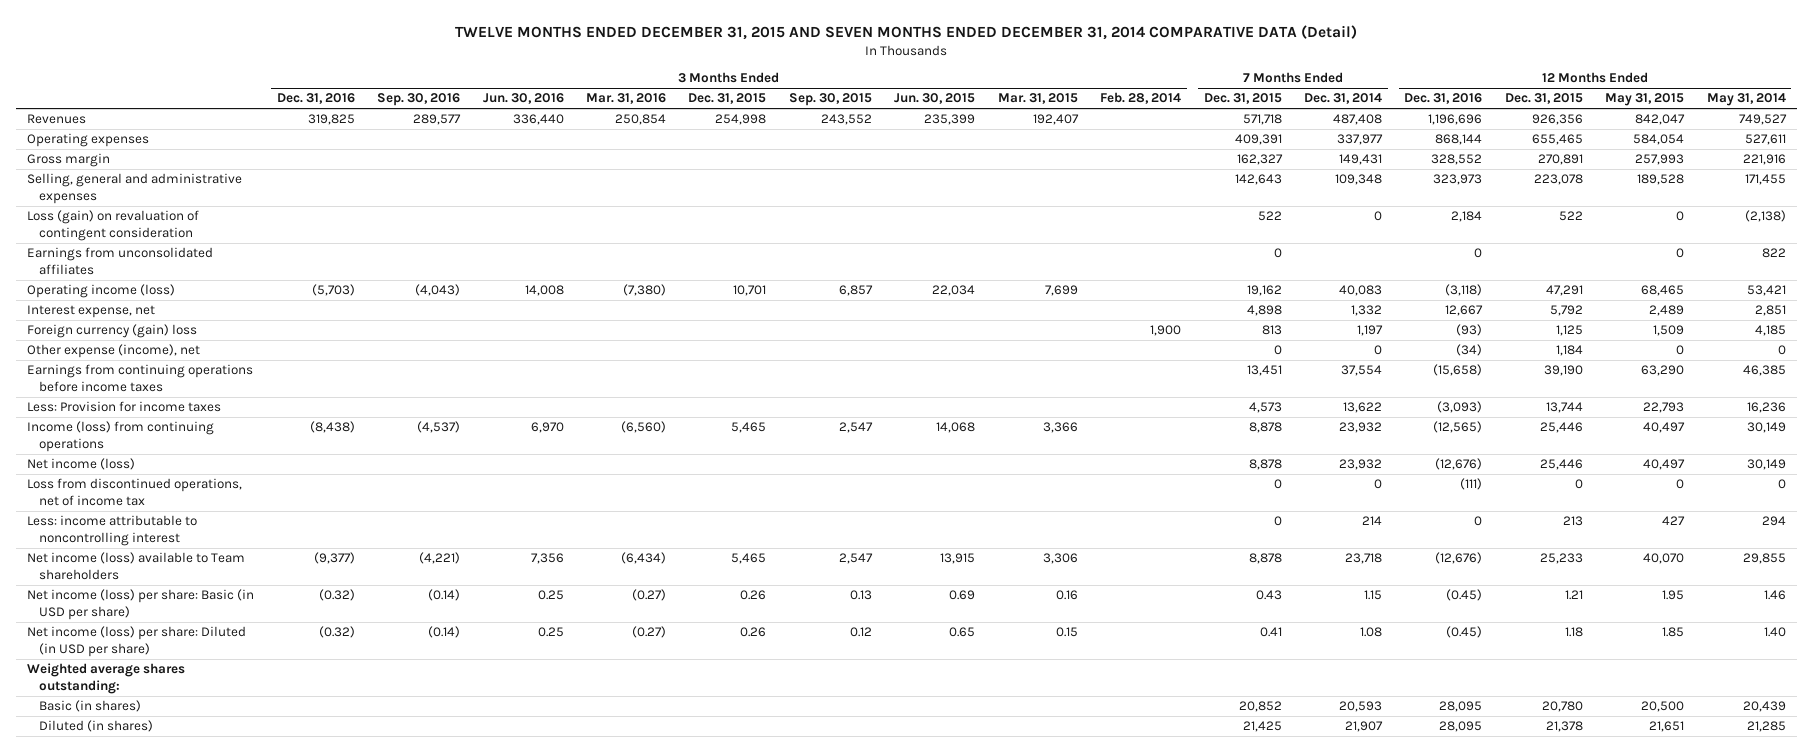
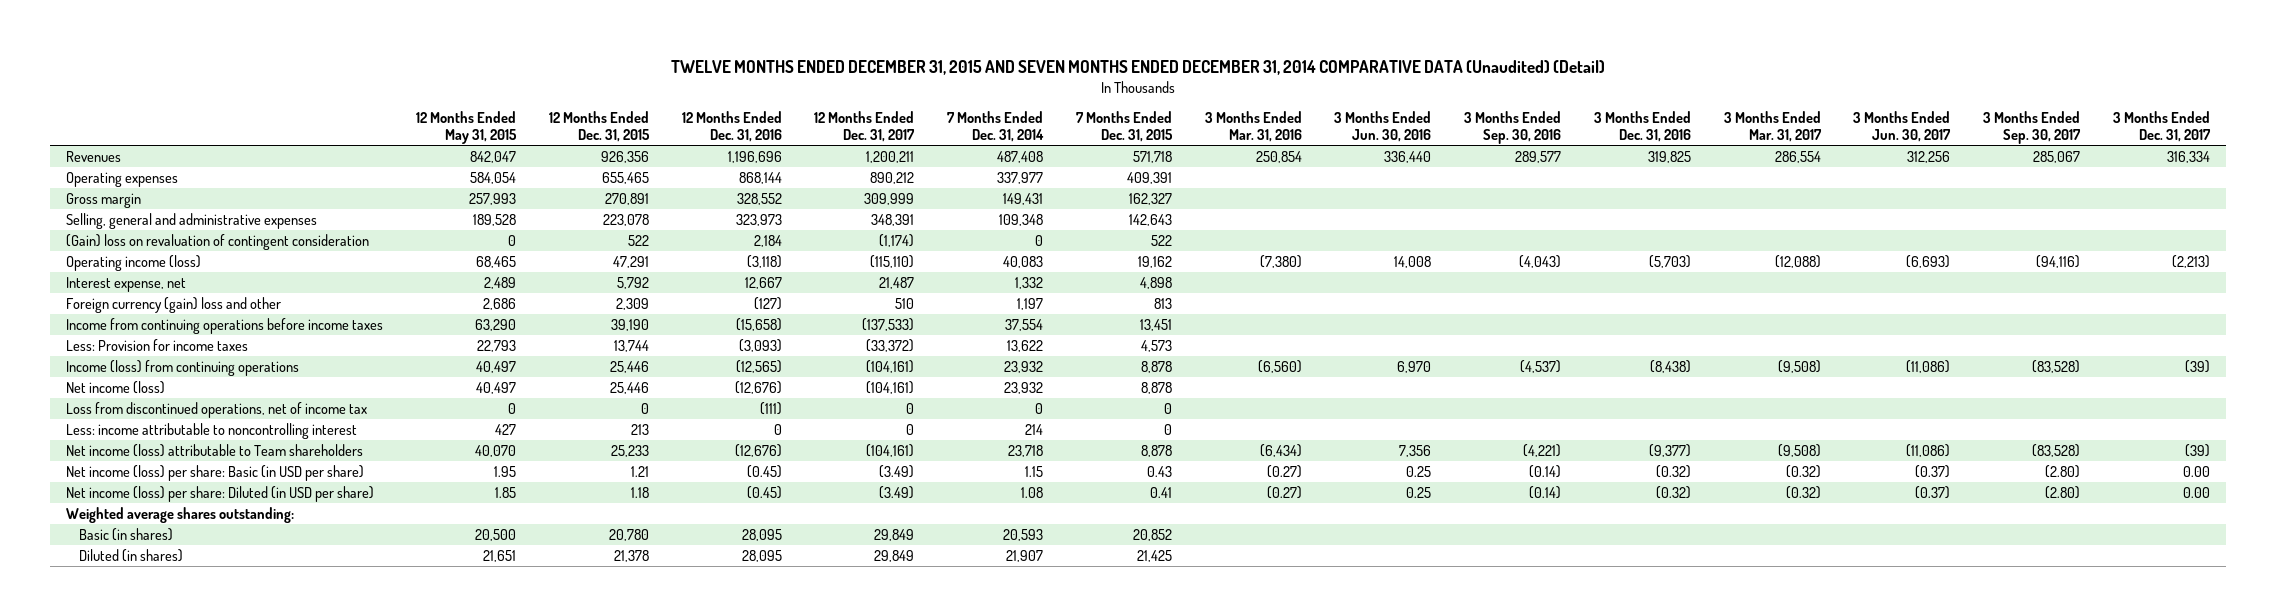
- TWELVE MONTHS ENDED DECEMBER 31, 2015 AND SEVEN MONTHS ENDED DECEMBER 31, 2014 COMPARATIVE DATA (Detail)
+ TWELVE MONTHS ENDED DECEMBER 31, 2015 AND SEVEN MONTHS ENDED DECEMBER 31, 2014 COMPARATIVE DATA (Unaudited) (Detail)
- | 3 Months Ended Dec. 31, 2016 | 3 Months Ended Sep. 30, 2016 | 3 Months Ended Jun. 30, 2016 | 3 Months Ended Mar. 31, 2016 | 3 Months Ended Dec. 31, 2015 | 3 Months Ended Sep. 30, 2015 | 3 Months Ended Jun. 30, 2015 | 3 Months Ended Mar. 31, 2015 | 3 Months Ended Feb. 28, 2014 | 7 Months Ended Dec. 31, 2015 | 7 Months Ended Dec. 31, 2014 | 12 Months Ended Dec. 31, 2016 | 12 Months Ended Dec. 31, 2015 | 12 Months Ended May 31, 2015 | 12 Months Ended May 31, 2014
+ | 12 Months Ended May 31, 2015 | 12 Months Ended Dec. 31, 2015 | 12 Months Ended Dec. 31, 2016 | 12 Months Ended Dec. 31, 2017 | 7 Months Ended Dec. 31, 2014 | 7 Months Ended Dec. 31, 2015 | 3 Months Ended Mar. 31, 2016 | 3 Months Ended Jun. 30, 2016 | 3 Months Ended Sep. 30, 2016 | 3 Months Ended Dec. 31, 2016 | 3 Months Ended Mar. 31, 2017 | 3 Months Ended Jun. 30, 2017 | 3 Months Ended Sep. 30, 2017 | 3 Months Ended Dec. 31, 2017
- Loss (gain) on revaluation of contingent consideration | | | | | | | | | | 522 | 0 | 2,184 | 522 | 0 | (2,138)
- Earnings from unconsolidated affiliates | | | | | | | | | | 0 | | 0 | | 0 | 822
+ (Gain) loss on revaluation of contingent consideration | 0 | 522 | 2,184 | (1,174) | 0 | 522 | | | | | | | |
- Foreign currency (gain) loss | | | | | | | | | 1,900 | 813 | 1,197 | (93) | 1,125 | 1,509 | 4,185
- Other expense (income), net | | | | | | | | | | 0 | 0 | (34) | 1,184 | 0 | 0
- Earnings from continuing operations before income taxes | | | | | | | | | | 13,451 | 37,554 | (15,658) | 39,190 | 63,290 | 46,385
+ Foreign currency (gain) loss and other | 2,686 | 2,309 | (127) | 510 | 1,197 | 813 | | | | | | | |
+ Income from continuing operations before income taxes | 63,290 | 39,190 | (15,658) | (137,533) | 37,554 | 13,451 | | | | | | | |
- Net income (loss) available to Team shareholders | (9,377) | (4,221) | 7,356 | (6,434) | 5,465 | 2,547 | 13,915 | 3,306 | | 8,878 | 23,718 | (12,676) | 25,233 | 40,070 | 29,855
+ Net income (loss) attributable to Team shareholders | 40,070 | 25,233 | (12,676) | (104,161) | 23,718 | 8,878 | (6,434) | 7,356 | (4,221) | (9,377) | (9,508) | (11,086) | (83,528) | (39)

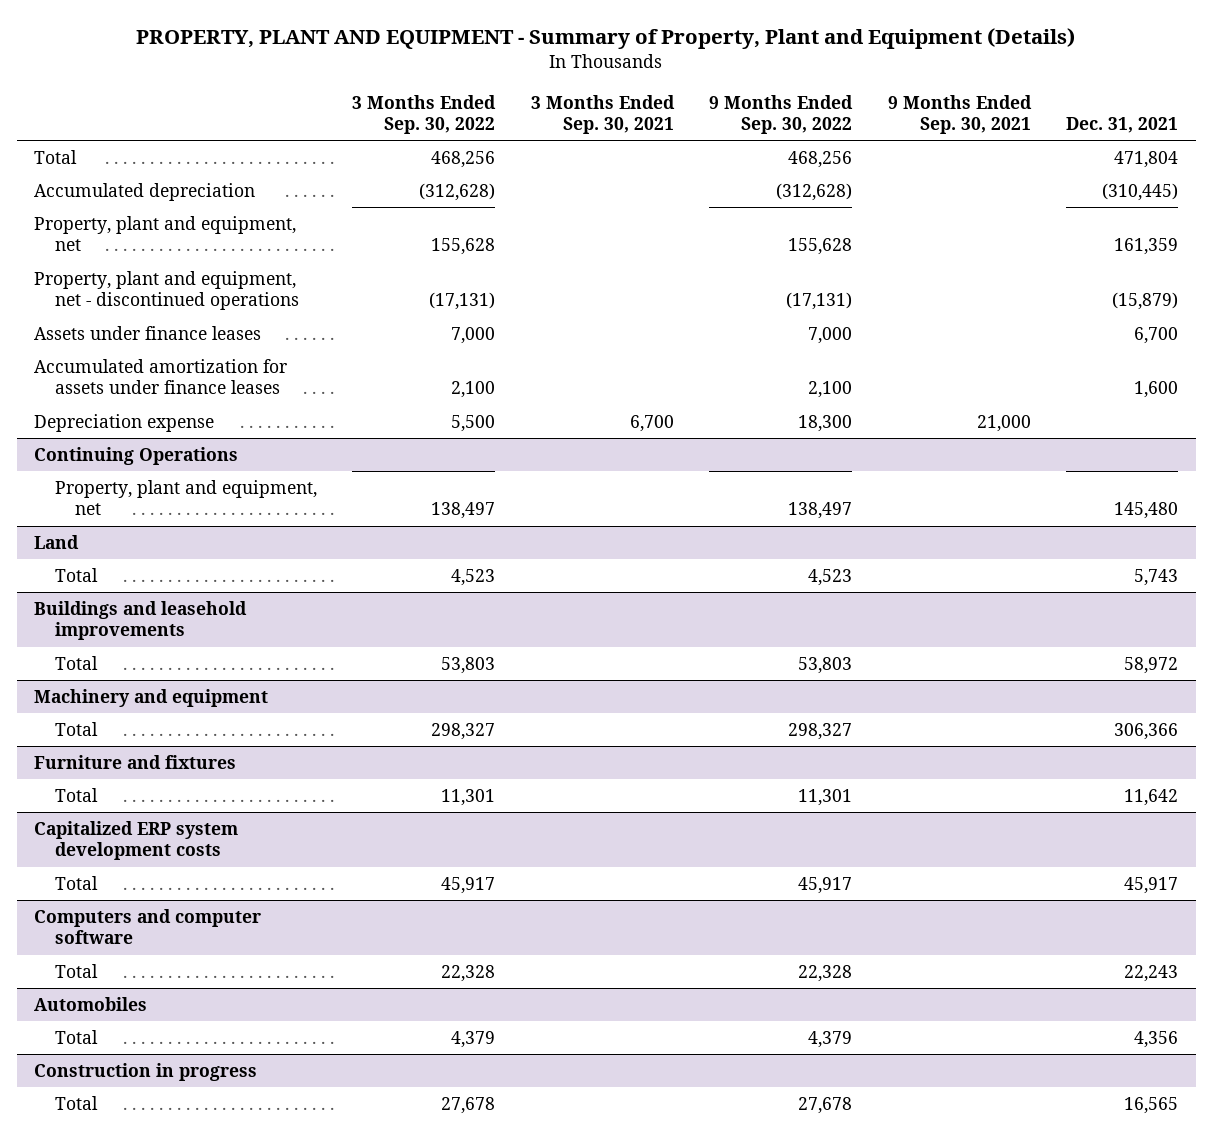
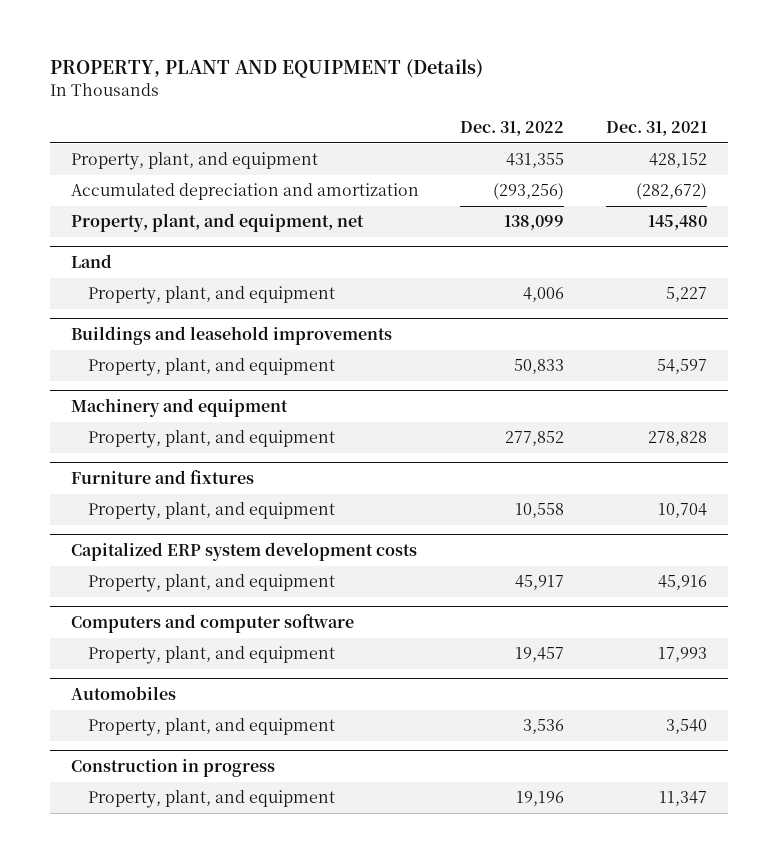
- PROPERTY, PLANT AND EQUIPMENT - Summary of Property, Plant and Equipment (Details)
+ PROPERTY, PLANT AND EQUIPMENT (Details)
- | 3 Months Ended Sep. 30, 2022 | 3 Months Ended Sep. 30, 2021 | 9 Months Ended Sep. 30, 2022 | 9 Months Ended Sep. 30, 2021 | Dec. 31, 2021
+ | Dec. 31, 2022 | Dec. 31, 2021
- Total | 468,256 | | 468,256 | | 471,804
- Accumulated depreciation | (312,628) | | (312,628) | | (310,445)
- Property, plant and equipment, net | 155,628 | | 155,628 | | 161,359
- Property, plant and equipment, net - discontinued operations | (17,131) | | (17,131) | | (15,879)
- Assets under finance leases | 7,000 | | 7,000 | | 6,700
- Accumulated amortization for assets under finance leases | 2,100 | | 2,100 | | 1,600
- Depreciation expense | 5,500 | 6,700 | 18,300 | 21,000 |
- Continuing Operations
- Property, plant and equipment, net | 138,497 | | 138,497 | | 145,480
+ Property, plant, and equipment | 431,355 | 428,152
+ Accumulated depreciation and amortization | (293,256) | (282,672)
+ Property, plant, and equipment, net | 138,099 | 145,480
@ Land
- Total | 4,523 | | 4,523 | | 5,743
+ Property, plant, and equipment | 4,006 | 5,227
@ Buildings and leasehold improvements
- Total | 53,803 | | 53,803 | | 58,972
+ Property, plant, and equipment | 50,833 | 54,597
@ Machinery and equipment
- Total | 298,327 | | 298,327 | | 306,366
+ Property, plant, and equipment | 277,852 | 278,828
@ Furniture and fixtures
- Total | 11,301 | | 11,301 | | 11,642
+ Property, plant, and equipment | 10,558 | 10,704
@ Capitalized ERP system development costs
- Total | 45,917 | | 45,917 | | 45,917
+ Property, plant, and equipment | 45,917 | 45,916
@ Computers and computer software
- Total | 22,328 | | 22,328 | | 22,243
+ Property, plant, and equipment | 19,457 | 17,993
@ Automobiles
- Total | 4,379 | | 4,379 | | 4,356
+ Property, plant, and equipment | 3,536 | 3,540
@ Construction in progress
- Total | 27,678 | | 27,678 | | 16,565
+ Property, plant, and equipment | 19,196 | 11,347

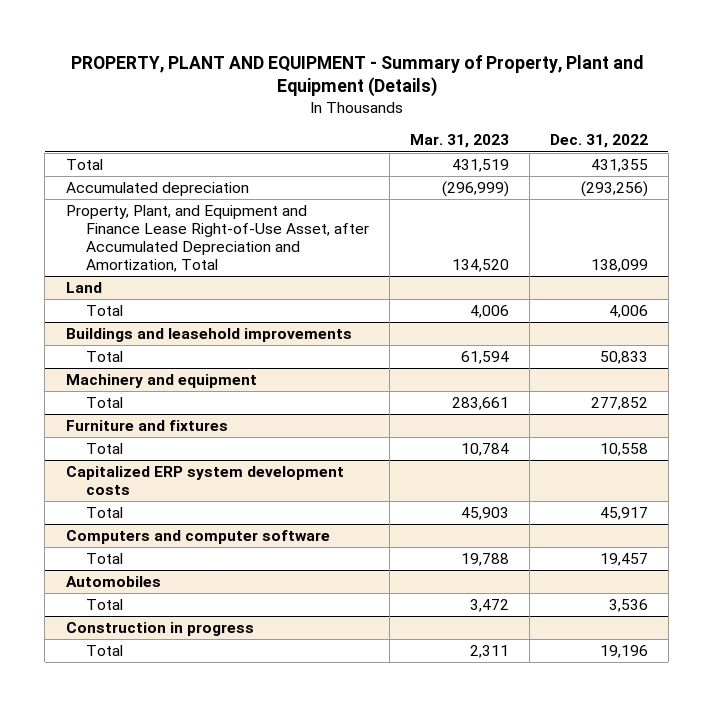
- PROPERTY, PLANT AND EQUIPMENT (Details)
+ PROPERTY, PLANT AND EQUIPMENT - Summary of Property, Plant and Equipment (Details)
- | Dec. 31, 2022 | Dec. 31, 2021
+ | Mar. 31, 2023 | Dec. 31, 2022
- Property, plant, and equipment | 431,355 | 428,152
- Accumulated depreciation and amortization | (293,256) | (282,672)
- Property, plant, and equipment, net | 138,099 | 145,480
+ Total | 431,519 | 431,355
+ Accumulated depreciation | (296,999) | (293,256)
+ Property, Plant, and Equipment and Finance Lease Right-of-Use Asset, after Accumulated Depreciation and Amortization, Total | 134,520 | 138,099
@ Land
- Property, plant, and equipment | 4,006 | 5,227
+ Total | 4,006 | 4,006
@ Buildings and leasehold improvements
- Property, plant, and equipment | 50,833 | 54,597
+ Total | 61,594 | 50,833
@ Machinery and equipment
- Property, plant, and equipment | 277,852 | 278,828
+ Total | 283,661 | 277,852
@ Furniture and fixtures
- Property, plant, and equipment | 10,558 | 10,704
+ Total | 10,784 | 10,558
@ Capitalized ERP system development costs
- Property, plant, and equipment | 45,917 | 45,916
+ Total | 45,903 | 45,917
@ Computers and computer software
- Property, plant, and equipment | 19,457 | 17,993
+ Total | 19,788 | 19,457
@ Automobiles
- Property, plant, and equipment | 3,536 | 3,540
+ Total | 3,472 | 3,536
@ Construction in progress
- Property, plant, and equipment | 19,196 | 11,347
+ Total | 2,311 | 19,196

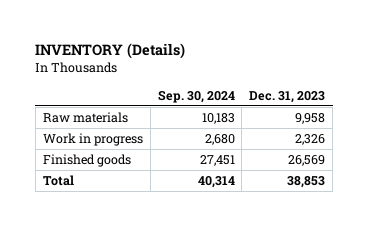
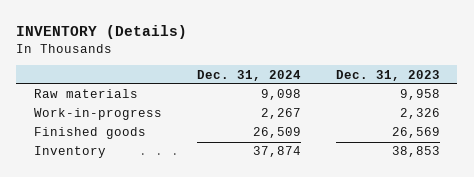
- | Sep. 30, 2024 | Dec. 31, 2023
+ | Dec. 31, 2024 | Dec. 31, 2023
- Work in progress | 2,680 | 2,326
+ Work-in-progress | 2,267 | 2,326
- Total | 40,314 | 38,853
+ Inventory | 37,874 | 38,853

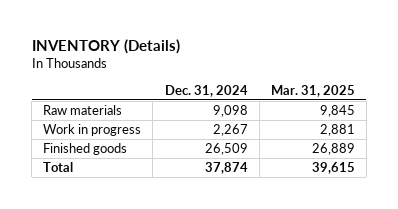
- | Dec. 31, 2024 | Dec. 31, 2023
+ | Dec. 31, 2024 | Mar. 31, 2025
- Work-in-progress | 2,267 | 2,326
+ Work in progress | 2,267 | 2,881
- Inventory | 37,874 | 38,853
+ Total | 37,874 | 39,615

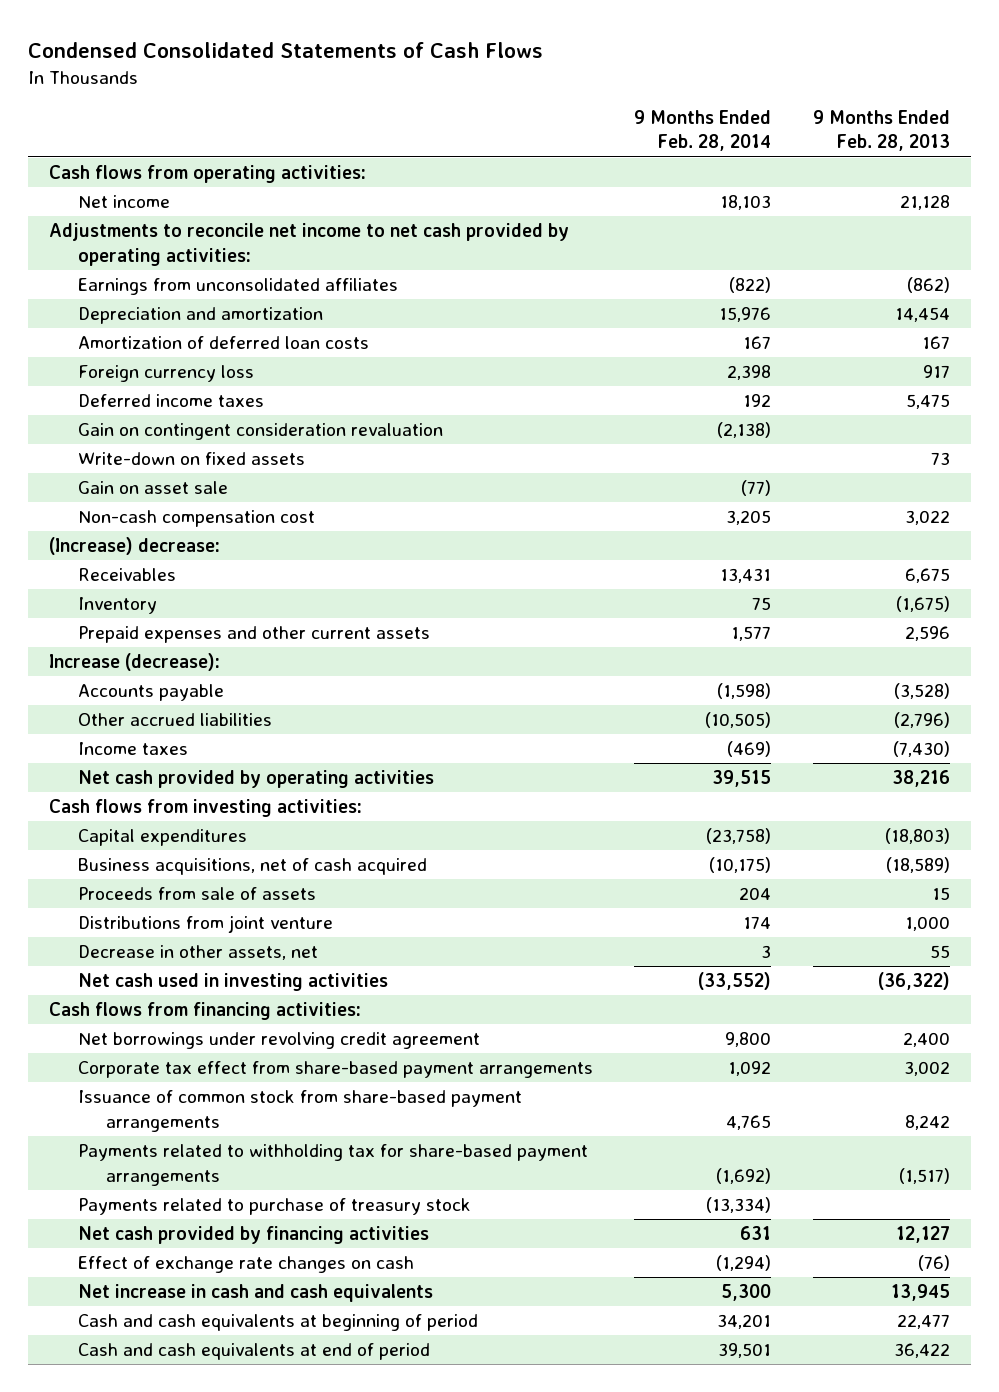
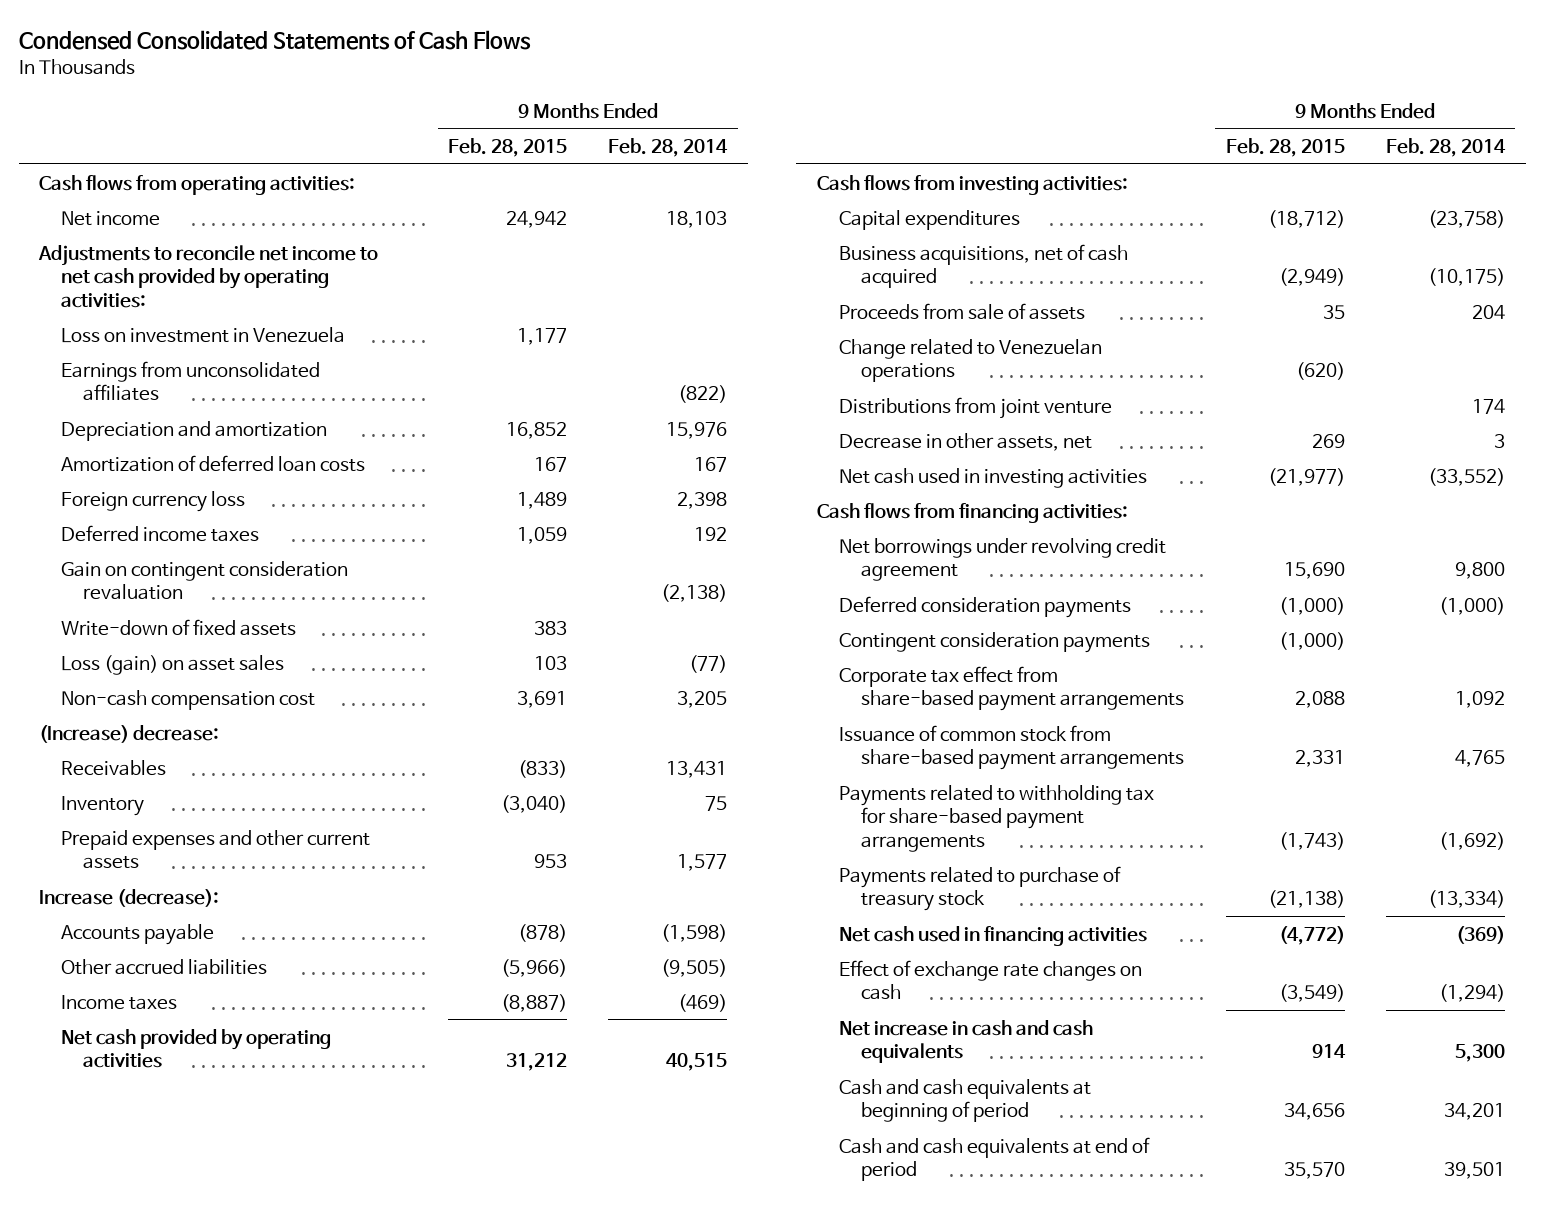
- | 9 Months Ended Feb. 28, 2014 | 9 Months Ended Feb. 28, 2013
+ | 9 Months Ended Feb. 28, 2015 | 9 Months Ended Feb. 28, 2014
+ Loss on investment in Venezuela | 1,177 |
- Write-down on fixed assets | | 73
- Gain on asset sale | (77) |
+ Write-down of fixed assets | 383 |
+ Loss (gain) on asset sales | 103 | (77)
- Other accrued liabilities | (10,505) | (2,796)
+ Other accrued liabilities | (5,966) | (9,505)
- Net cash provided by operating activities | 39,515 | 38,216
+ Net cash provided by operating activities | 31,212 | 40,515
+ Change related to Venezuelan operations | (620) |
+ Deferred consideration payments | (1,000) | (1,000)
+ Contingent consideration payments | (1,000) |
- Net cash provided by financing activities | 631 | 12,127
+ Net cash used in financing activities | (4,772) | (369)

